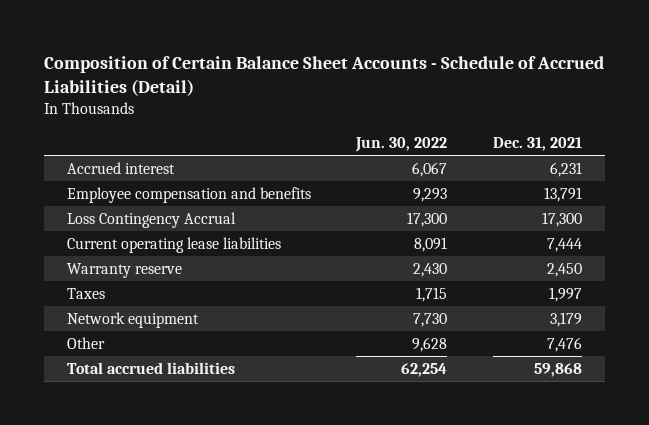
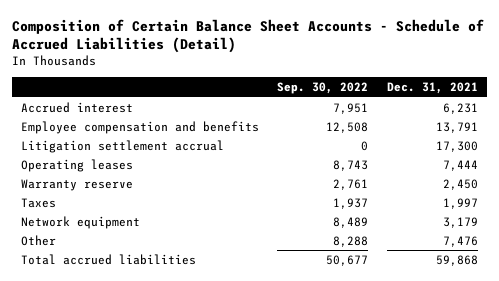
- | Jun. 30, 2022 | Dec. 31, 2021
+ | Sep. 30, 2022 | Dec. 31, 2021
- Loss Contingency Accrual | 17,300 | 17,300
- Current operating lease liabilities | 8,091 | 7,444
+ Litigation settlement accrual | 0 | 17,300
+ Operating leases | 8,743 | 7,444

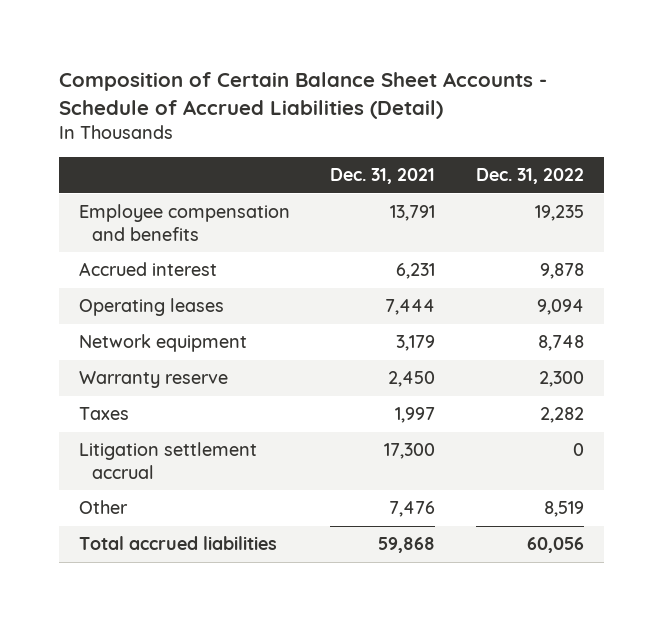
- | Sep. 30, 2022 | Dec. 31, 2021
+ | Dec. 31, 2021 | Dec. 31, 2022
moved down: Accrued interest | 6,231 | 9,878
moved up: Network equipment | 3,179 | 8,748
moved down: Litigation settlement accrual | 17,300 | 0

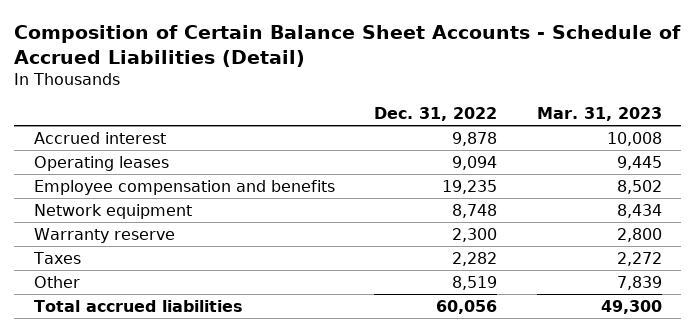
- | Dec. 31, 2021 | Dec. 31, 2022
+ | Dec. 31, 2022 | Mar. 31, 2023
moved down: Employee compensation and benefits | 19,235 | 8,502
- Litigation settlement accrual | 17,300 | 0

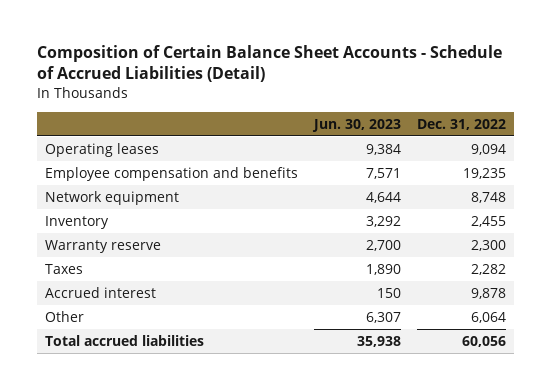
- | Dec. 31, 2022 | Mar. 31, 2023
+ | Jun. 30, 2023 | Dec. 31, 2022
+ Inventory | 3,292 | 2,455
- Other | 8,519 | 7,839
moved down: Accrued interest | 150 | 9,878
+ Other | 6,307 | 6,064

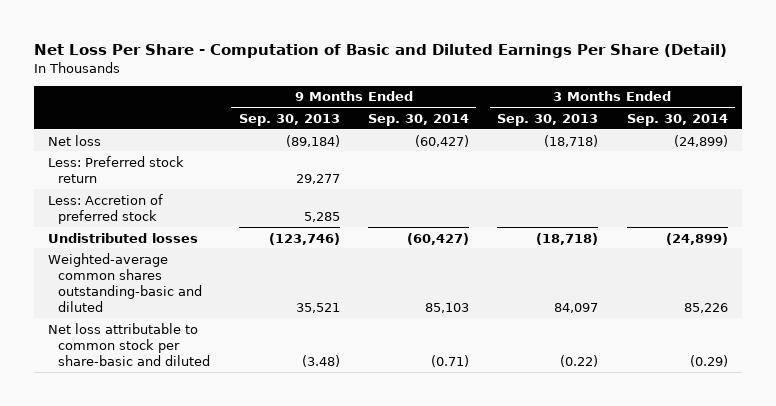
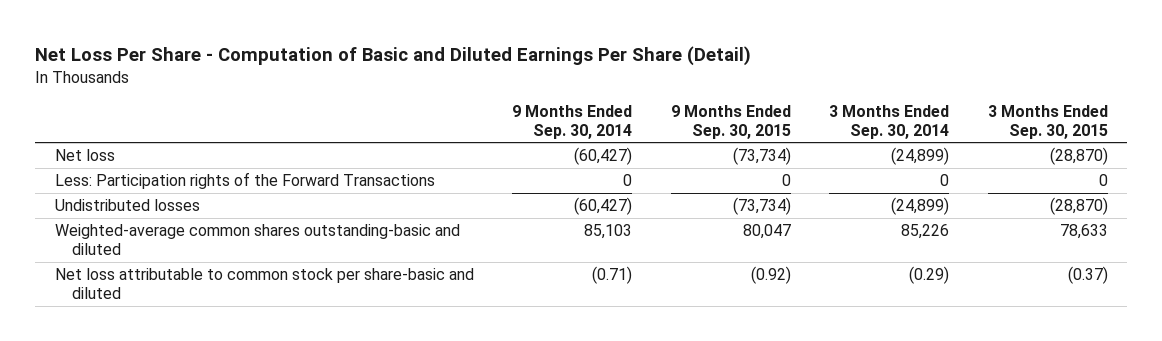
- | 9 Months Ended Sep. 30, 2013 | 9 Months Ended Sep. 30, 2014 | 3 Months Ended Sep. 30, 2013 | 3 Months Ended Sep. 30, 2014
+ | 9 Months Ended Sep. 30, 2014 | 9 Months Ended Sep. 30, 2015 | 3 Months Ended Sep. 30, 2014 | 3 Months Ended Sep. 30, 2015
- Less: Preferred stock return | 29,277 | | |
- Less: Accretion of preferred stock | 5,285 | | |
+ Less: Participation rights of the Forward Transactions | 0 | 0 | 0 | 0

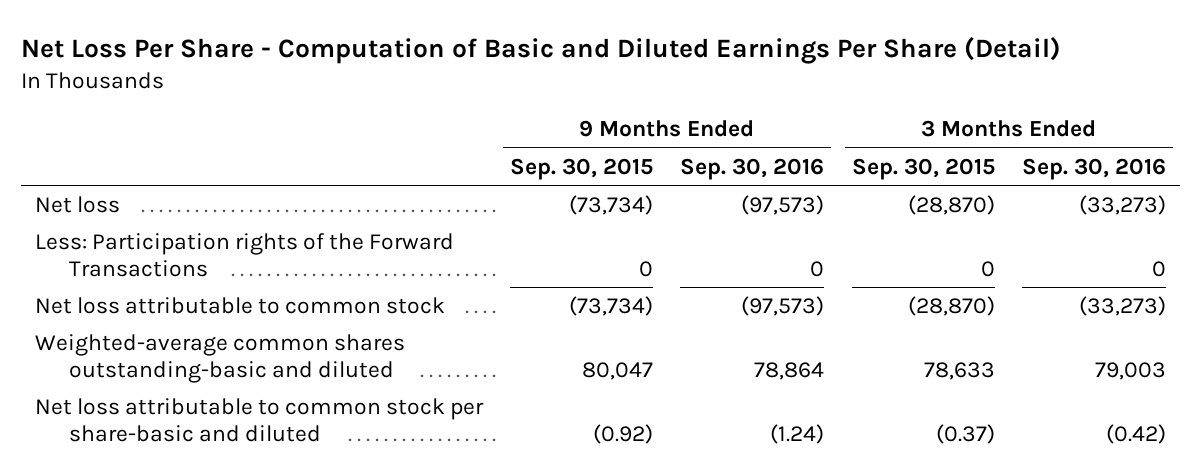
- | 9 Months Ended Sep. 30, 2014 | 9 Months Ended Sep. 30, 2015 | 3 Months Ended Sep. 30, 2014 | 3 Months Ended Sep. 30, 2015
+ | 9 Months Ended Sep. 30, 2015 | 9 Months Ended Sep. 30, 2016 | 3 Months Ended Sep. 30, 2015 | 3 Months Ended Sep. 30, 2016
- Undistributed losses | (60,427) | (73,734) | (24,899) | (28,870)
+ Net loss attributable to common stock | (73,734) | (97,573) | (28,870) | (33,273)

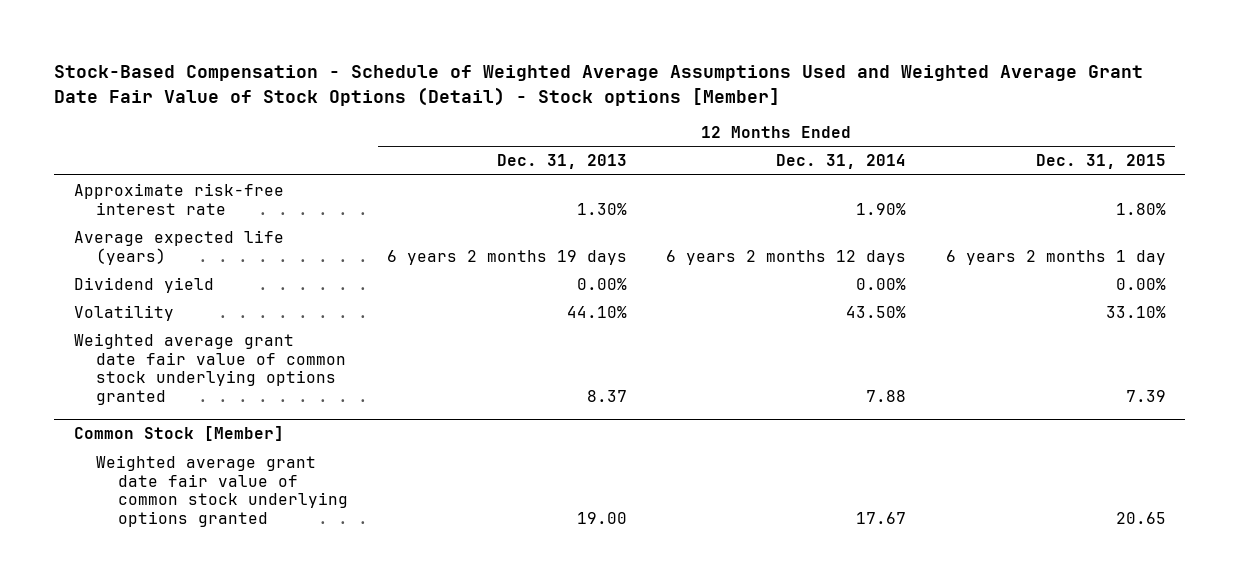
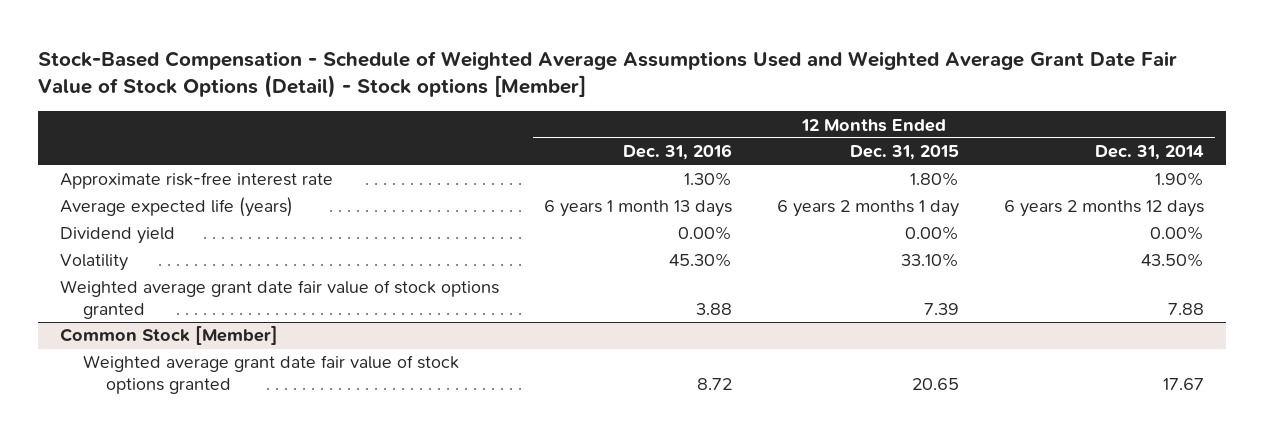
- | 12 Months Ended Dec. 31, 2013 | 12 Months Ended Dec. 31, 2014 | 12 Months Ended Dec. 31, 2015
+ | 12 Months Ended Dec. 31, 2016 | 12 Months Ended Dec. 31, 2015 | 12 Months Ended Dec. 31, 2014
- Weighted average grant date fair value of common stock underlying options granted | 8.37 | 7.88 | 7.39
+ Weighted average grant date fair value of stock options granted | 3.88 | 7.39 | 7.88
@ Common Stock [Member]
- Weighted average grant date fair value of common stock underlying options granted | 19.00 | 17.67 | 20.65
+ Weighted average grant date fair value of stock options granted | 8.72 | 20.65 | 17.67

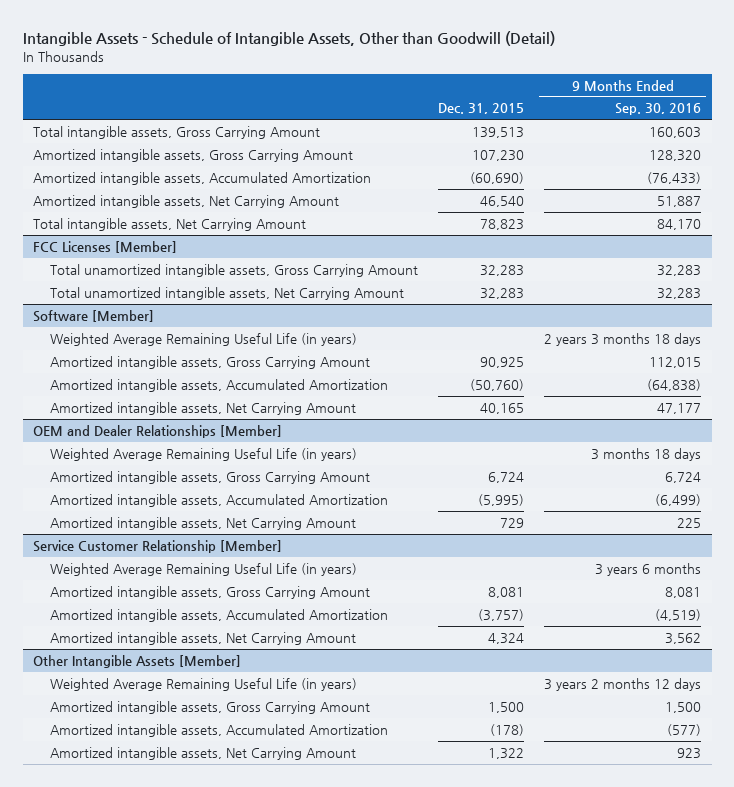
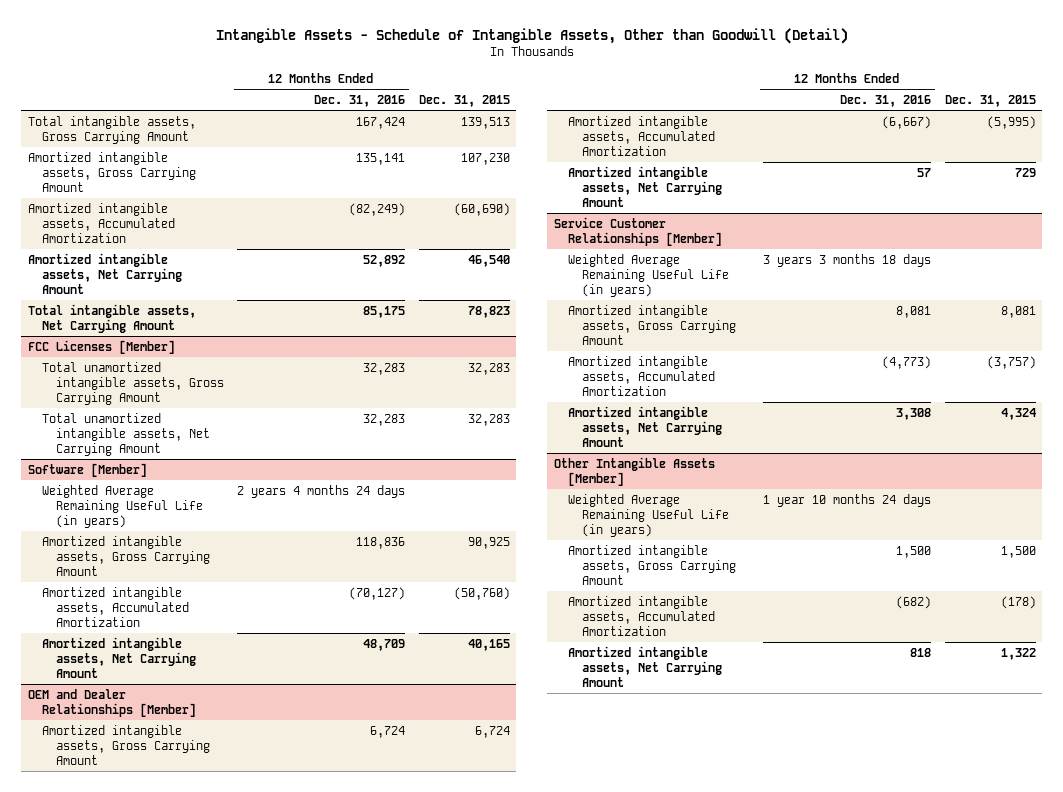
- | Dec. 31, 2015 | 9 Months Ended Sep. 30, 2016
+ | 12 Months Ended Dec. 31, 2016 | Dec. 31, 2015
@ OEM and Dealer Relationships [Member]
- Weighted Average Remaining Useful Life (in years) | | 3 months 18 days
- Service Customer Relationship [Member]
+ Service Customer Relationships [Member]

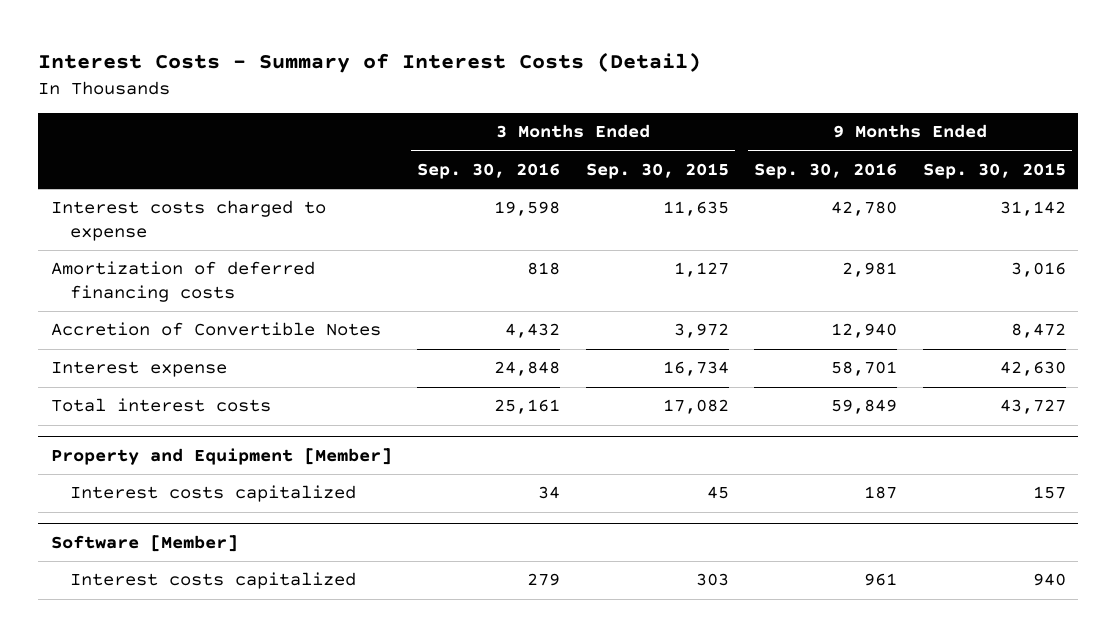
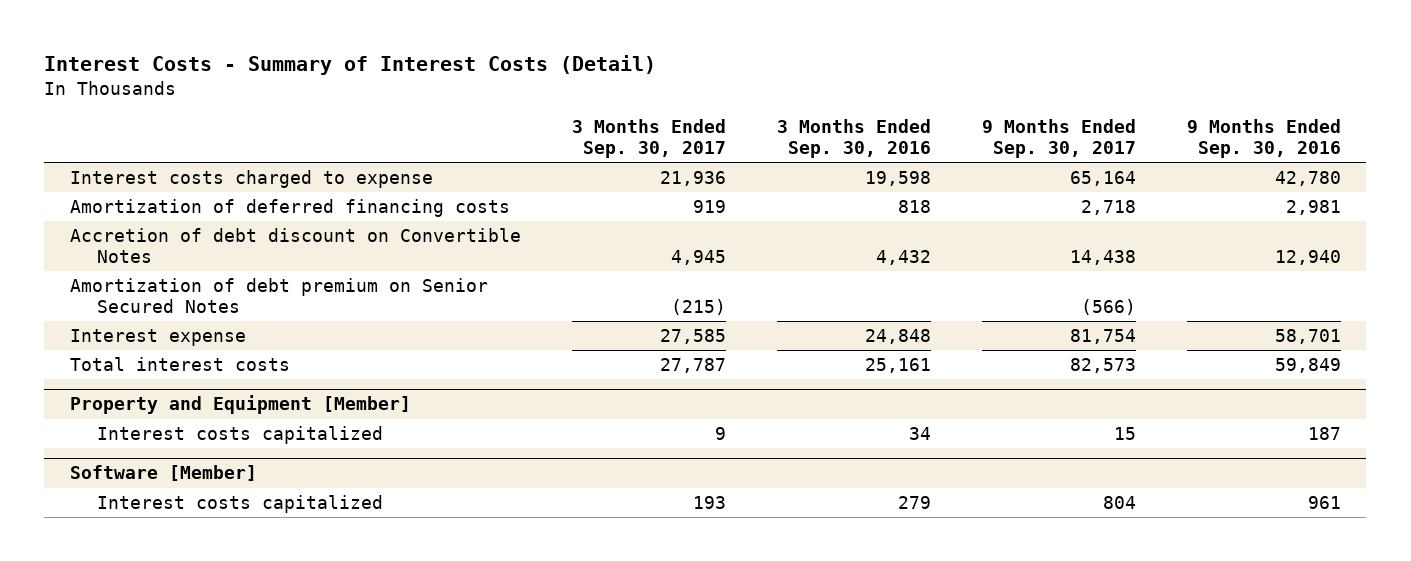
- | 3 Months Ended Sep. 30, 2016 | 3 Months Ended Sep. 30, 2015 | 9 Months Ended Sep. 30, 2016 | 9 Months Ended Sep. 30, 2015
+ | 3 Months Ended Sep. 30, 2017 | 3 Months Ended Sep. 30, 2016 | 9 Months Ended Sep. 30, 2017 | 9 Months Ended Sep. 30, 2016
- Accretion of Convertible Notes | 4,432 | 3,972 | 12,940 | 8,472
+ Accretion of debt discount on Convertible Notes | 4,945 | 4,432 | 14,438 | 12,940
+ Amortization of debt premium on Senior Secured Notes | (215) | | (566) |

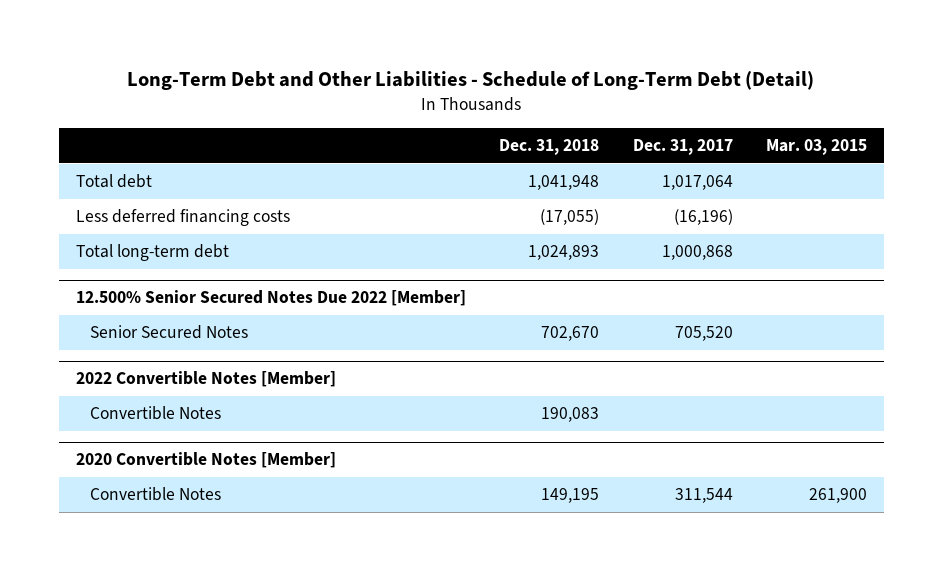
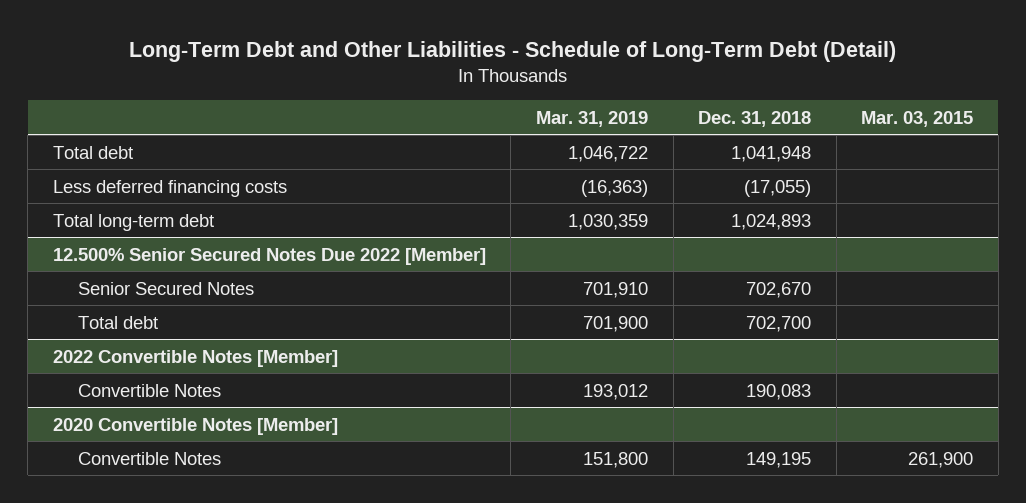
- | Dec. 31, 2018 | Dec. 31, 2017 | Mar. 03, 2015
+ | Mar. 31, 2019 | Dec. 31, 2018 | Mar. 03, 2015
@ 12.500% Senior Secured Notes Due 2022 [Member]
+ Total debt | 701,900 | 702,700 |

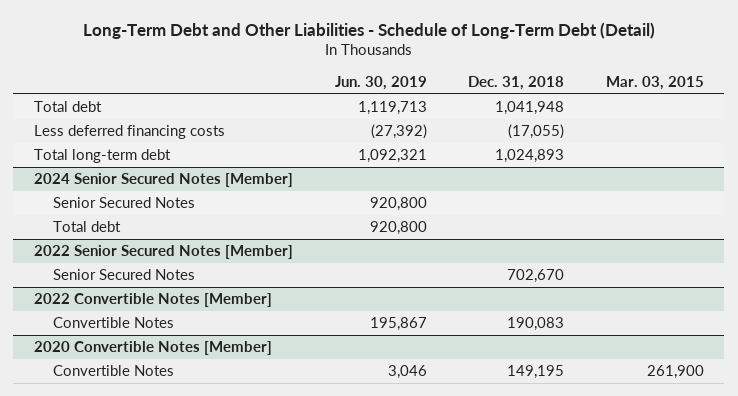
- | Mar. 31, 2019 | Dec. 31, 2018 | Mar. 03, 2015
+ | Jun. 30, 2019 | Dec. 31, 2018 | Mar. 03, 2015
- 12.500% Senior Secured Notes Due 2022 [Member]
+ 2024 Senior Secured Notes [Member]
+ Senior Secured Notes | 920,800 | |
+ Total debt | 920,800 | |
+ 2022 Senior Secured Notes [Member]
- Total debt | 701,900 | 702,700 |

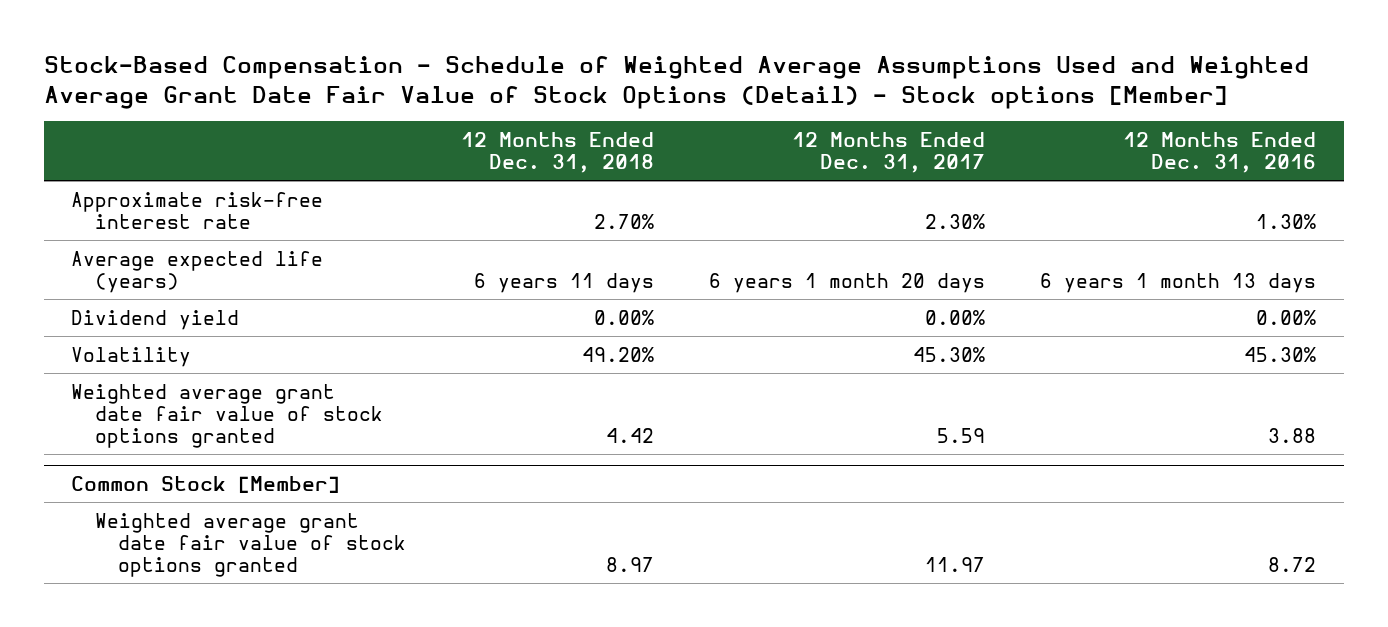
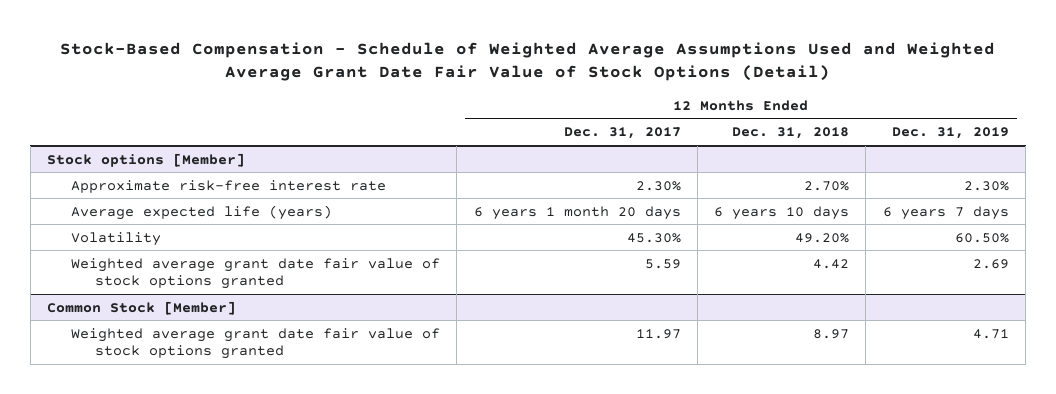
- Stock-Based Compensation - Schedule of Weighted Average Assumptions Used and Weighted Average Grant Date Fair Value of Stock Options (Detail) - Stock options [Member]
+ Stock-Based Compensation - Schedule of Weighted Average Assumptions Used and Weighted Average Grant Date Fair Value of Stock Options (Detail)
- | 12 Months Ended Dec. 31, 2018 | 12 Months Ended Dec. 31, 2017 | 12 Months Ended Dec. 31, 2016
+ | 12 Months Ended Dec. 31, 2017 | 12 Months Ended Dec. 31, 2018 | 12 Months Ended Dec. 31, 2019
+ Stock options [Member]
- Average expected life (years) | 6 years 11 days | 6 years 1 month 20 days | 6 years 1 month 13 days
- Dividend yield | 0.00% | 0.00% | 0.00%
+ Average expected life (years) | 6 years 1 month 20 days | 6 years 10 days | 6 years 7 days

